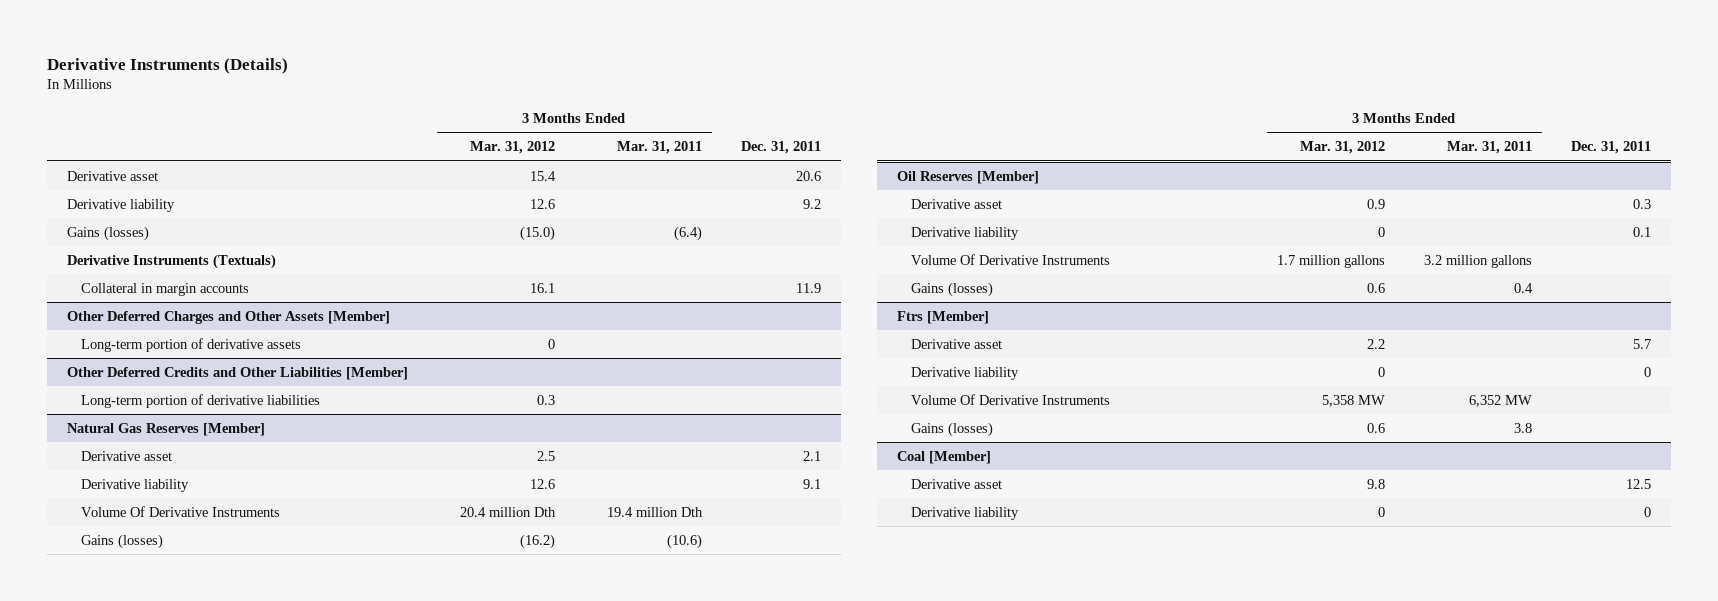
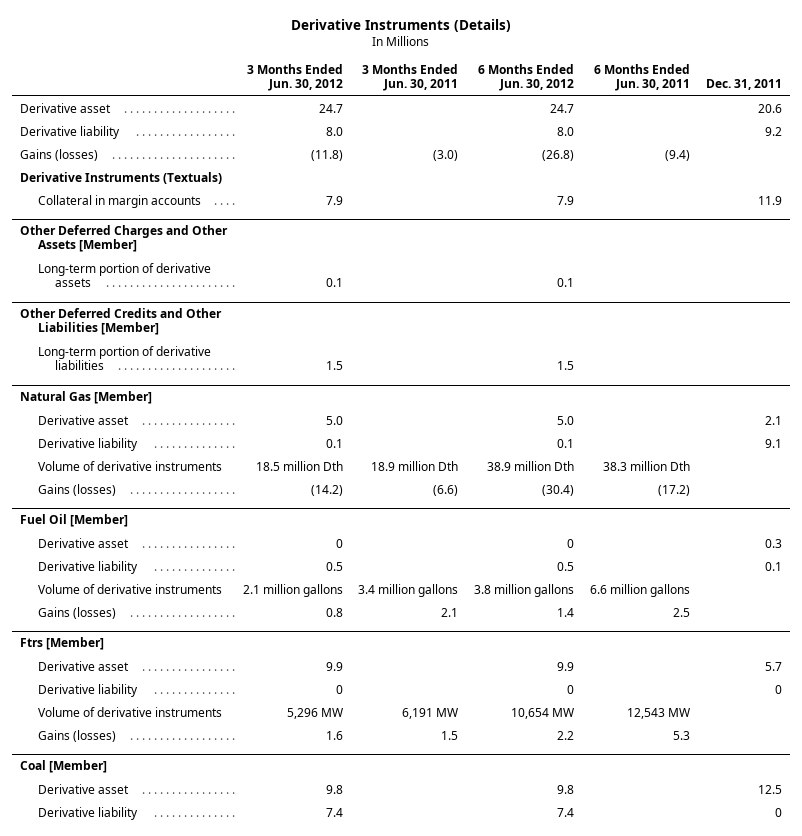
- | 3 Months Ended Mar. 31, 2012 | 3 Months Ended Mar. 31, 2011 | Dec. 31, 2011
+ | 3 Months Ended Jun. 30, 2012 | 3 Months Ended Jun. 30, 2011 | 6 Months Ended Jun. 30, 2012 | 6 Months Ended Jun. 30, 2011 | Dec. 31, 2011
- Natural Gas Reserves [Member]
+ Natural Gas [Member]
- Volume Of Derivative Instruments | 20.4 million Dth | 19.4 million Dth |
+ Volume of derivative instruments | 18.5 million Dth | 18.9 million Dth | 38.9 million Dth | 38.3 million Dth |
- Oil Reserves [Member]
+ Fuel Oil [Member]
- Volume Of Derivative Instruments | 1.7 million gallons | 3.2 million gallons |
+ Volume of derivative instruments | 2.1 million gallons | 3.4 million gallons | 3.8 million gallons | 6.6 million gallons |
@ Ftrs [Member]
- Volume Of Derivative Instruments | 5,358 MW | 6,352 MW |
+ Volume of derivative instruments | 5,296 MW | 6,191 MW | 10,654 MW | 12,543 MW |

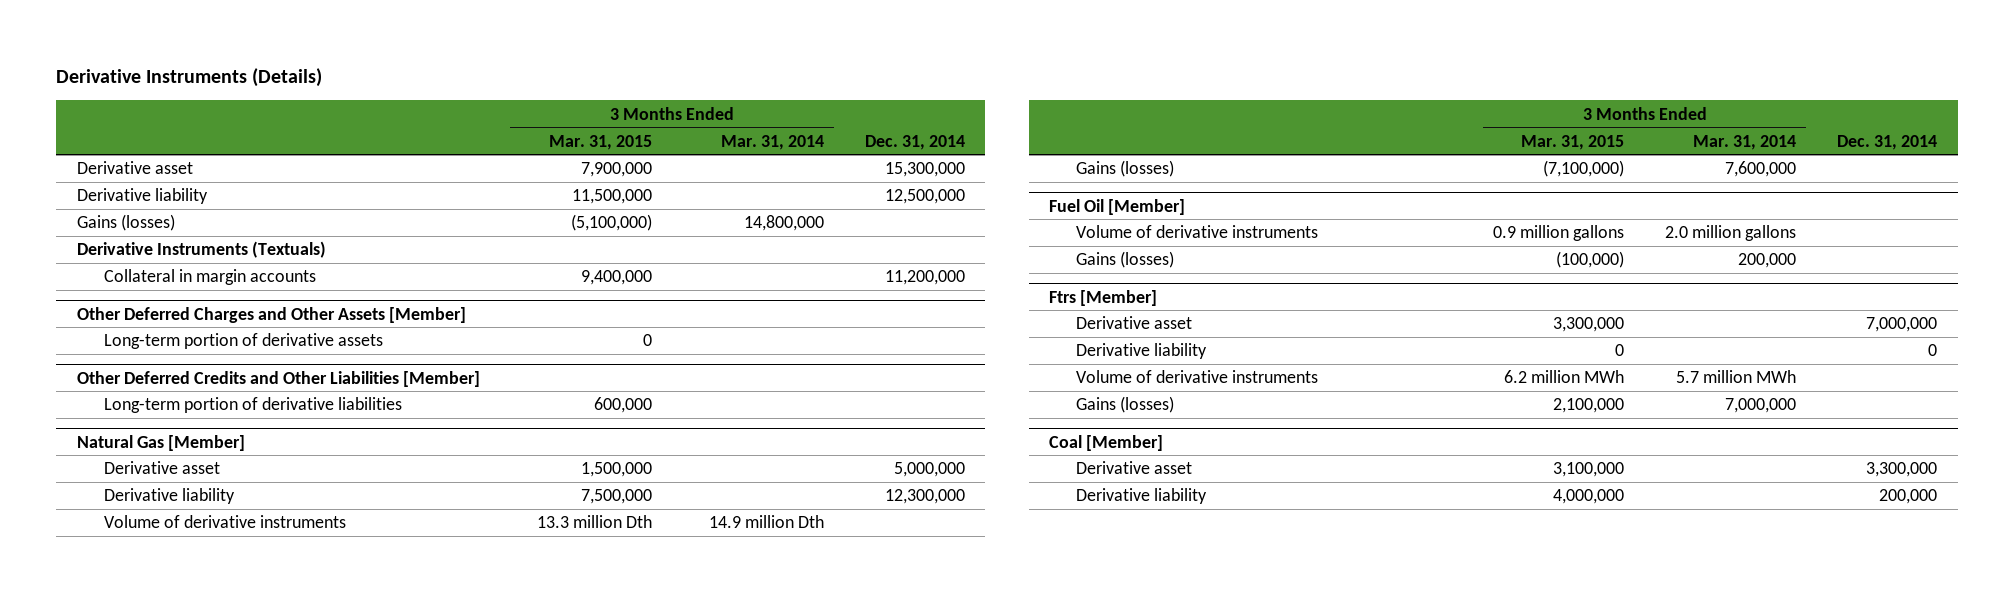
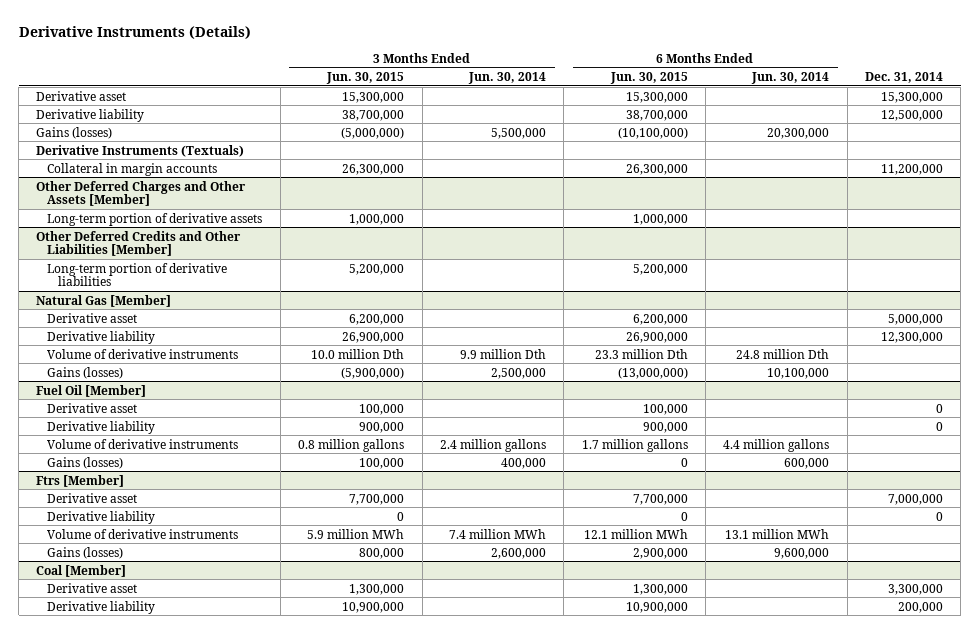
- | 3 Months Ended Mar. 31, 2015 | 3 Months Ended Mar. 31, 2014 | Dec. 31, 2014
+ | 3 Months Ended Jun. 30, 2015 | 3 Months Ended Jun. 30, 2014 | 6 Months Ended Jun. 30, 2015 | 6 Months Ended Jun. 30, 2014 | Dec. 31, 2014
@ Fuel Oil [Member]
+ Derivative asset | 100,000 | | 100,000 | | 0
+ Derivative liability | 900,000 | | 900,000 | | 0

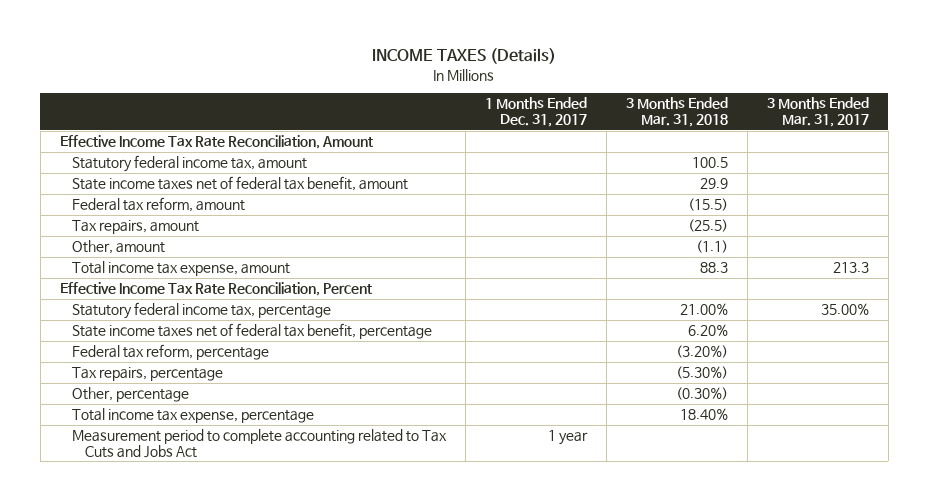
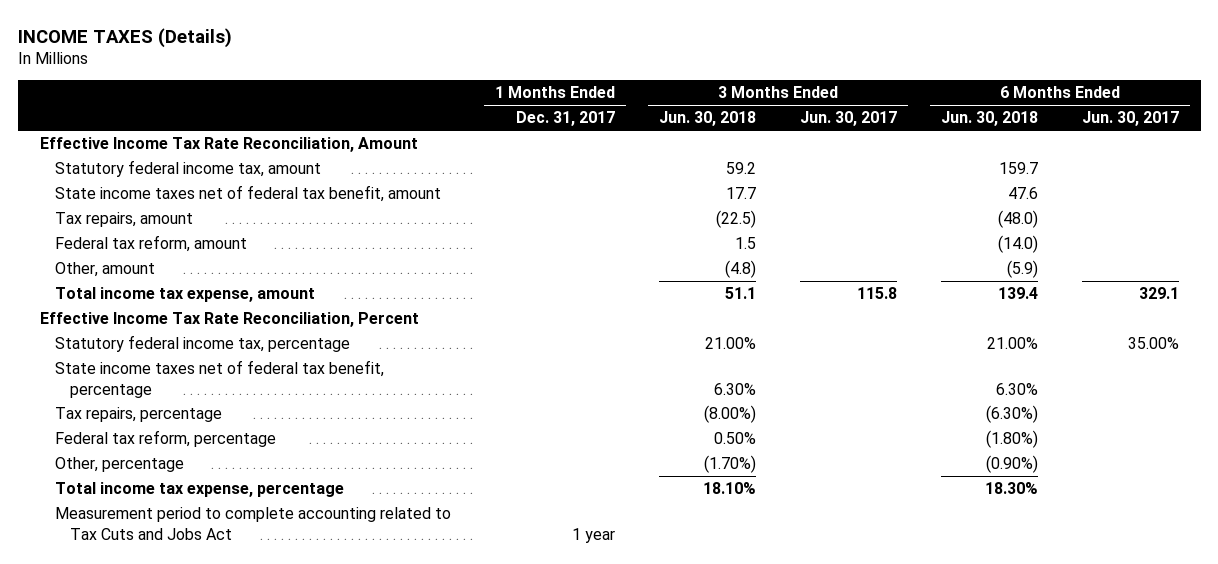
- | 1 Months Ended Dec. 31, 2017 | 3 Months Ended Mar. 31, 2018 | 3 Months Ended Mar. 31, 2017
+ | 1 Months Ended Dec. 31, 2017 | 3 Months Ended Jun. 30, 2018 | 3 Months Ended Jun. 30, 2017 | 6 Months Ended Jun. 30, 2018 | 6 Months Ended Jun. 30, 2017
moved down: Federal tax reform, amount | | 1.5 | | (14.0) |
moved down: Federal tax reform, percentage | | 0.50% | | (1.80%) |

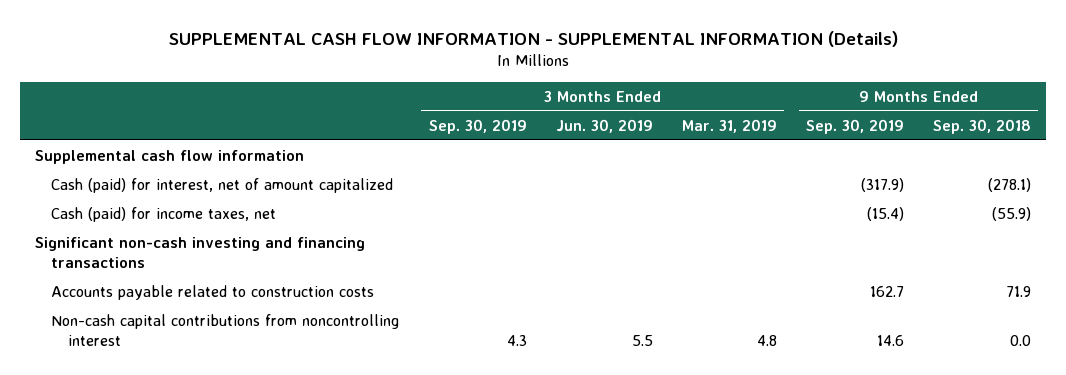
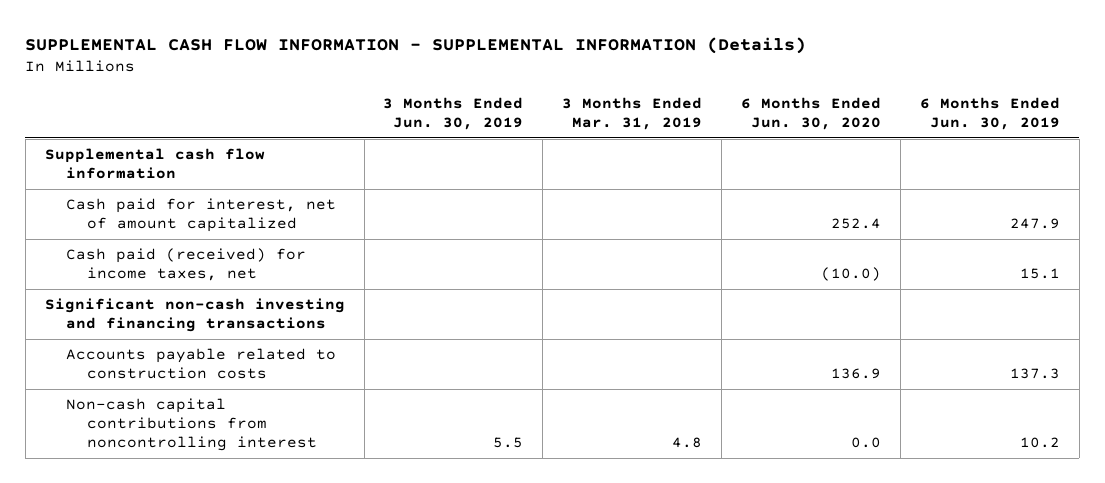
- | 3 Months Ended Sep. 30, 2019 | 3 Months Ended Jun. 30, 2019 | 3 Months Ended Mar. 31, 2019 | 9 Months Ended Sep. 30, 2019 | 9 Months Ended Sep. 30, 2018
+ | 3 Months Ended Jun. 30, 2019 | 3 Months Ended Mar. 31, 2019 | 6 Months Ended Jun. 30, 2020 | 6 Months Ended Jun. 30, 2019
- Cash (paid) for interest, net of amount capitalized | | | | (317.9) | (278.1)
- Cash (paid) for income taxes, net | | | | (15.4) | (55.9)
+ Cash paid for interest, net of amount capitalized | | | 252.4 | 247.9
+ Cash paid (received) for income taxes, net | | | (10.0) | 15.1

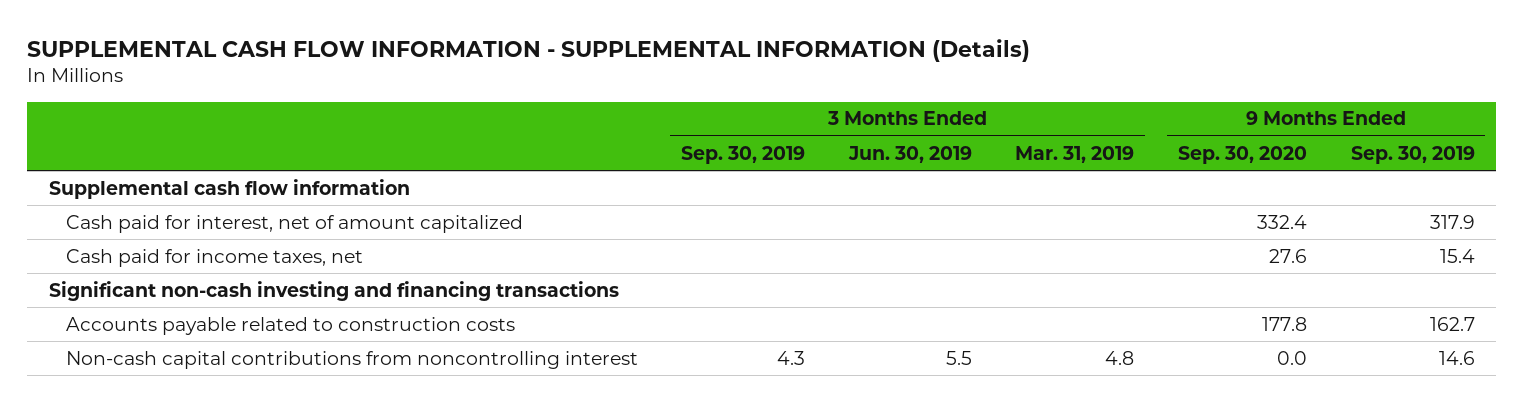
- | 3 Months Ended Jun. 30, 2019 | 3 Months Ended Mar. 31, 2019 | 6 Months Ended Jun. 30, 2020 | 6 Months Ended Jun. 30, 2019
+ | 3 Months Ended Sep. 30, 2019 | 3 Months Ended Jun. 30, 2019 | 3 Months Ended Mar. 31, 2019 | 9 Months Ended Sep. 30, 2020 | 9 Months Ended Sep. 30, 2019
- Cash paid (received) for income taxes, net | | | (10.0) | 15.1
+ Cash paid for income taxes, net | | | | 27.6 | 15.4

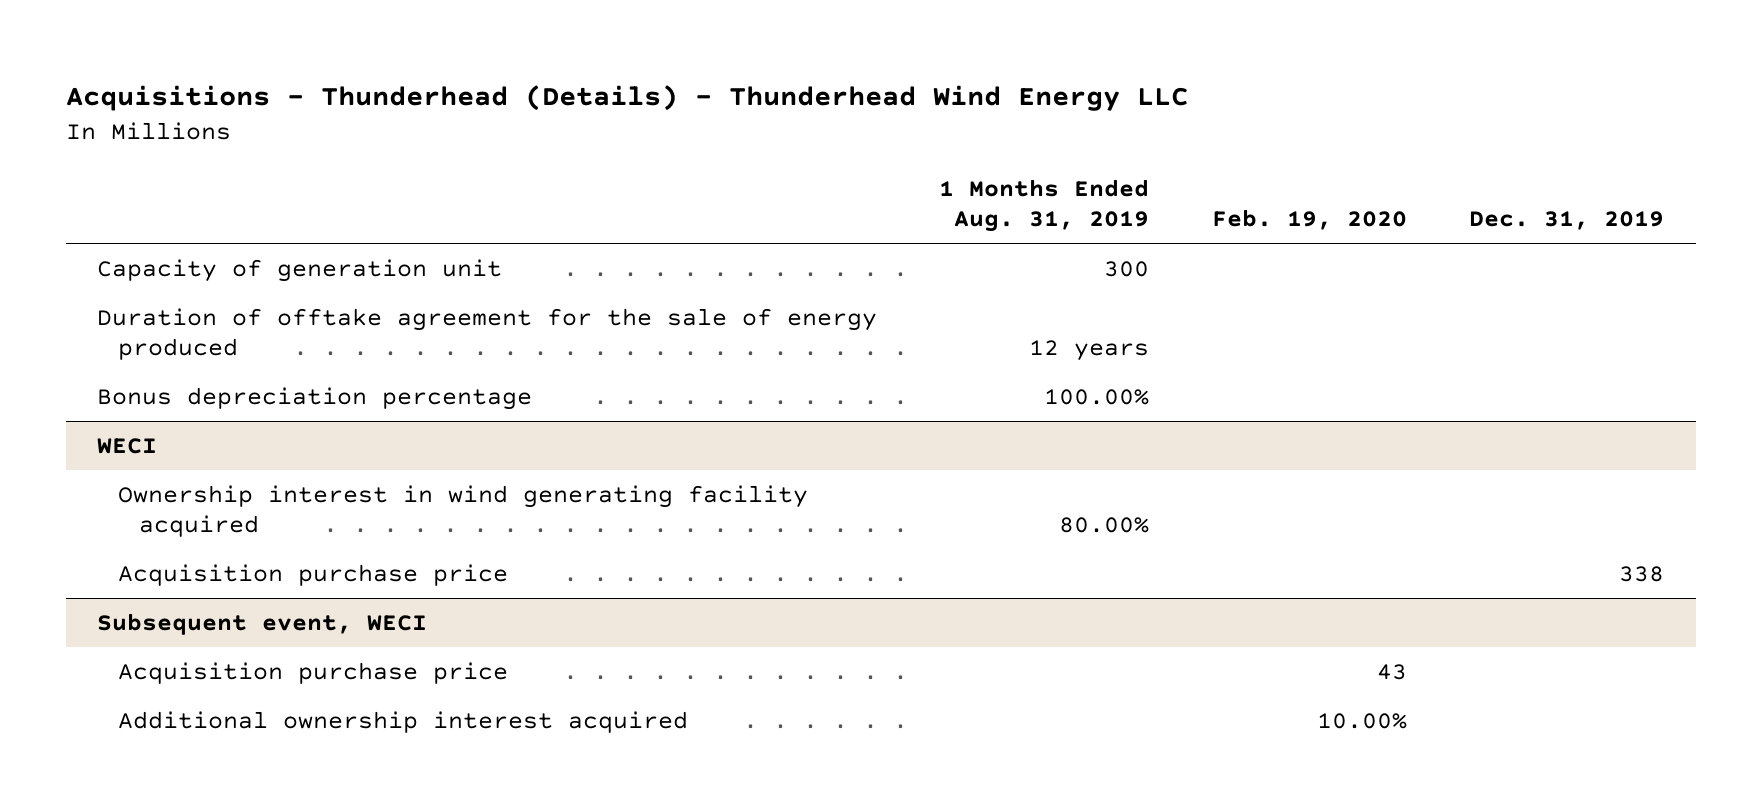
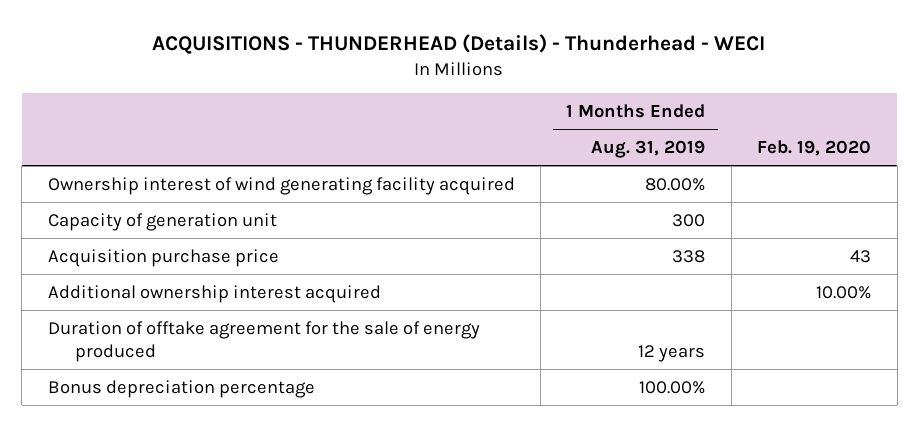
- Acquisitions - Thunderhead (Details) - Thunderhead Wind Energy LLC
+ ACQUISITIONS - THUNDERHEAD (Details) - Thunderhead - WECI
- | 1 Months Ended Aug. 31, 2019 | Feb. 19, 2020 | Dec. 31, 2019
+ | 1 Months Ended Aug. 31, 2019 | Feb. 19, 2020
+ Ownership interest of wind generating facility acquired | 80.00% |
+ Acquisition purchase price | 338 | 43
+ Additional ownership interest acquired | | 10.00%
- WECI
- Ownership interest in wind generating facility acquired | 80.00% | |
- Acquisition purchase price | | | 338
- Subsequent event, WECI
- Acquisition purchase price | | 43 |
- Additional ownership interest acquired | | 10.00% |

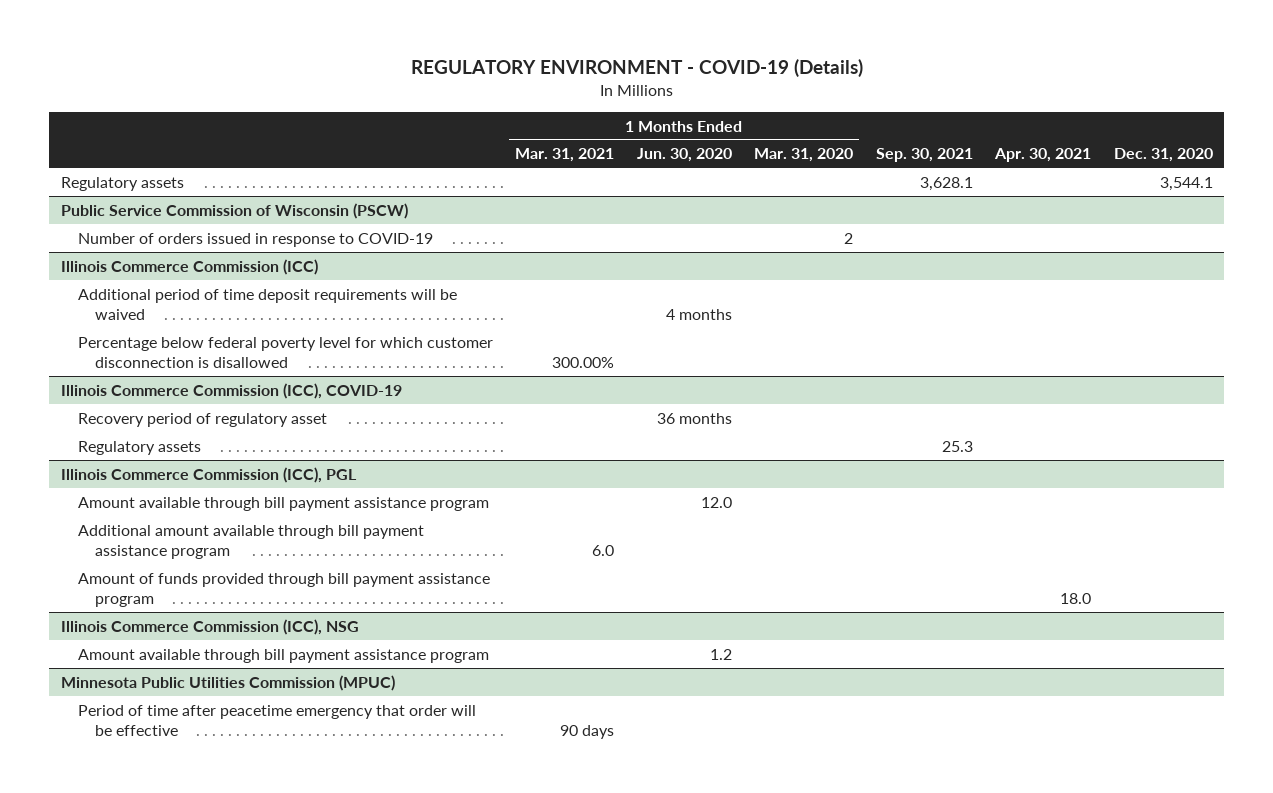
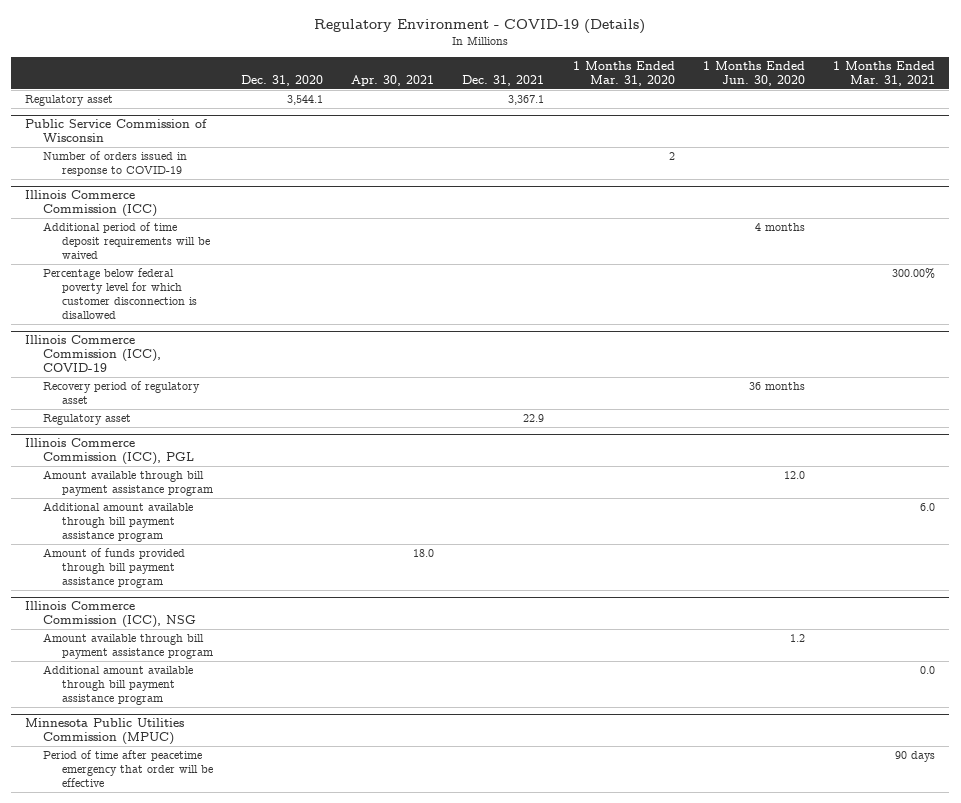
- REGULATORY ENVIRONMENT - COVID-19 (Details)
+ Regulatory Environment - COVID-19 (Details)
- | 1 Months Ended Mar. 31, 2021 | 1 Months Ended Jun. 30, 2020 | 1 Months Ended Mar. 31, 2020 | Sep. 30, 2021 | Apr. 30, 2021 | Dec. 31, 2020
+ | Dec. 31, 2020 | Apr. 30, 2021 | Dec. 31, 2021 | 1 Months Ended Mar. 31, 2020 | 1 Months Ended Jun. 30, 2020 | 1 Months Ended Mar. 31, 2021
- Regulatory assets | | | | 3,628.1 | | 3,544.1
- Public Service Commission of Wisconsin (PSCW)
+ Regulatory asset | 3,544.1 | | 3,367.1 | | |
+ Public Service Commission of Wisconsin
@ Illinois Commerce Commission (ICC), COVID-19
- Regulatory assets | | | | 25.3 | |
+ Regulatory asset | | | 22.9 | | |
@ Illinois Commerce Commission (ICC), NSG
+ Additional amount available through bill payment assistance program | | | | | | 0.0

